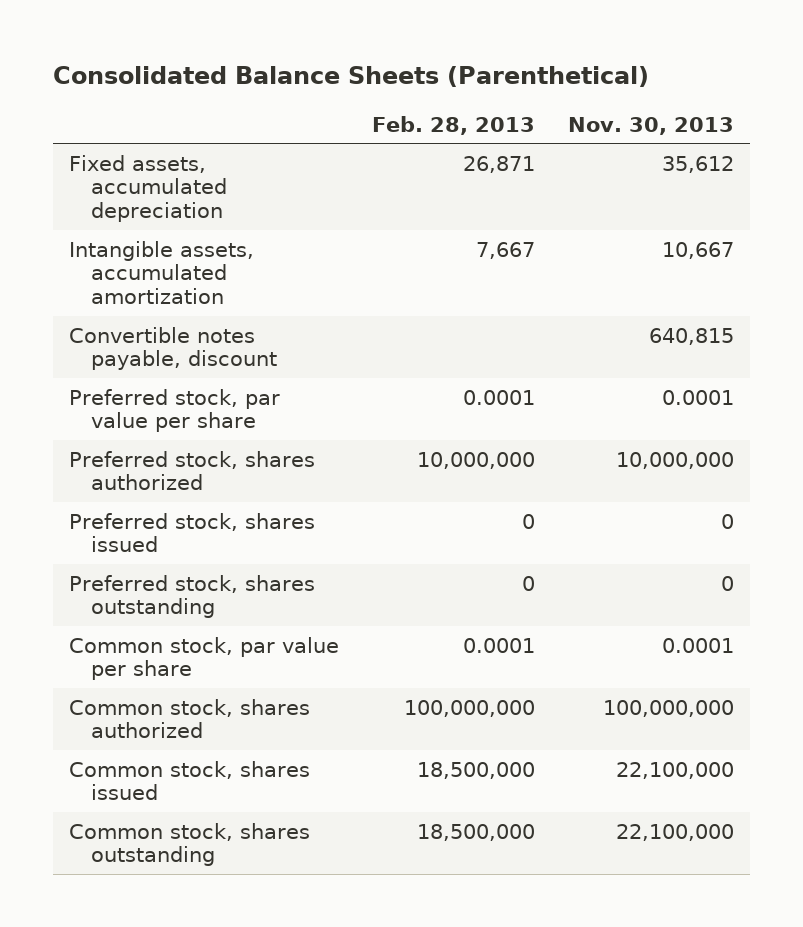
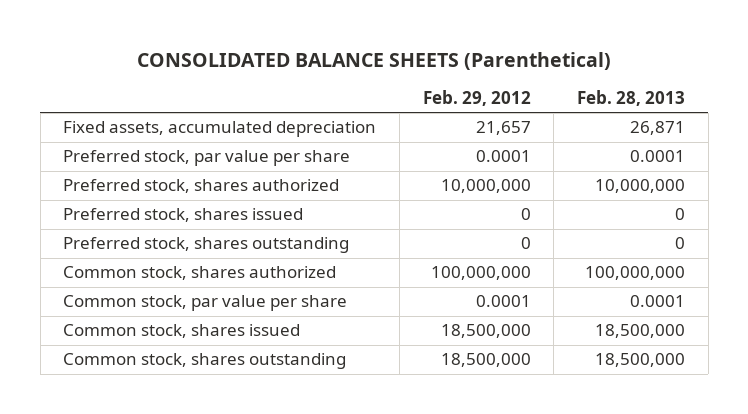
- Consolidated Balance Sheets (Parenthetical)
+ CONSOLIDATED BALANCE SHEETS (Parenthetical)
- | Feb. 28, 2013 | Nov. 30, 2013
+ | Feb. 29, 2012 | Feb. 28, 2013
- Intangible assets, accumulated amortization | 7,667 | 10,667
- Convertible notes payable, discount | | 640,815
moved down: Common stock, par value per share | 0.0001 | 0.0001

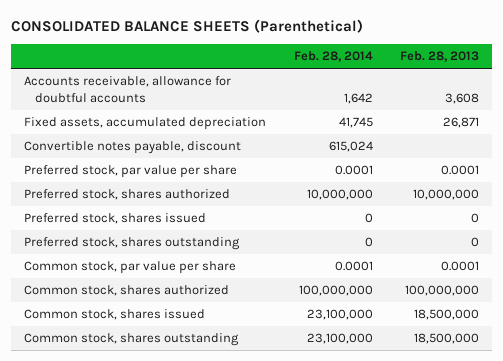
- | Feb. 29, 2012 | Feb. 28, 2013
+ | Feb. 28, 2014 | Feb. 28, 2013
+ Accounts receivable, allowance for doubtful accounts | 1,642 | 3,608
+ Convertible notes payable, discount | 615,024 |
moved down: Common stock, shares authorized | 100,000,000 | 100,000,000

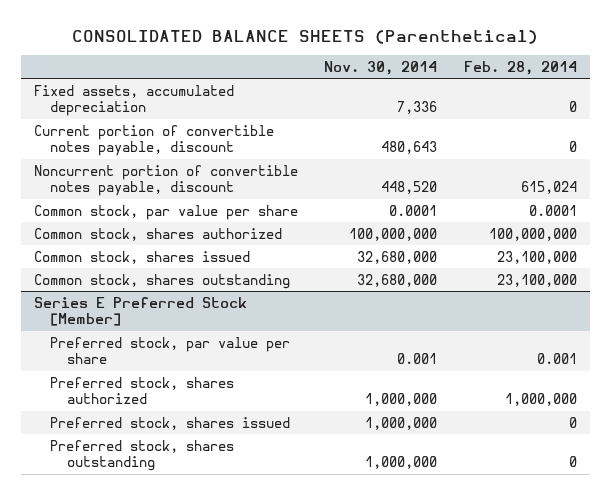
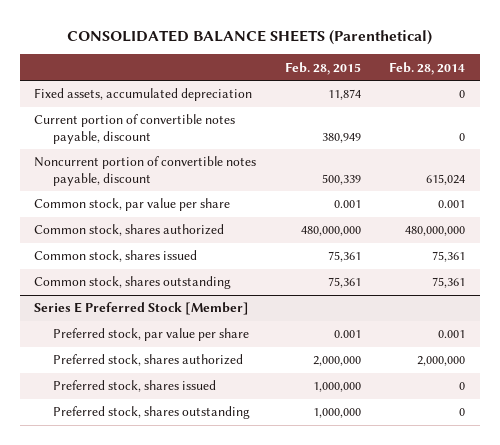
- | Nov. 30, 2014 | Feb. 28, 2014
+ | Feb. 28, 2015 | Feb. 28, 2014
- Common stock, par value per share | 0.0001 | 0.0001
- Common stock, shares authorized | 100,000,000 | 100,000,000
- Common stock, shares issued | 32,680,000 | 23,100,000
- Common stock, shares outstanding | 32,680,000 | 23,100,000
+ Common stock, par value per share | 0.001 | 0.001
+ Common stock, shares authorized | 480,000,000 | 480,000,000
+ Common stock, shares issued | 75,361 | 75,361
+ Common stock, shares outstanding | 75,361 | 75,361
@ Series E Preferred Stock [Member]
- Preferred stock, shares authorized | 1,000,000 | 1,000,000
+ Preferred stock, shares authorized | 2,000,000 | 2,000,000

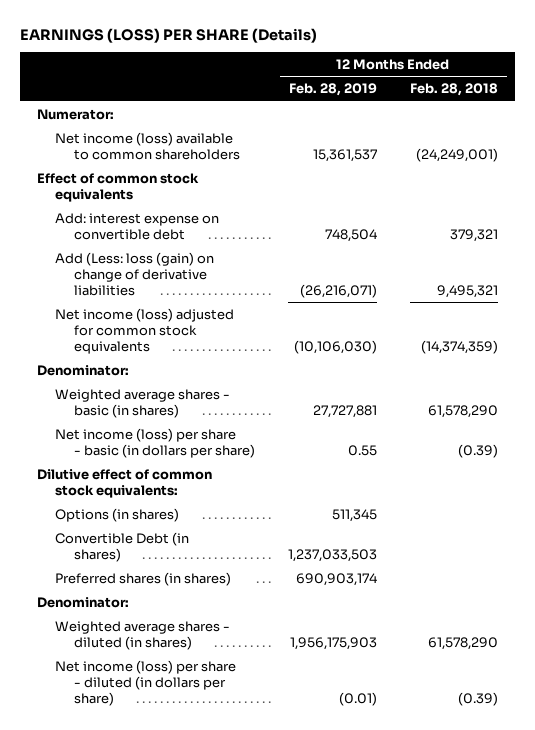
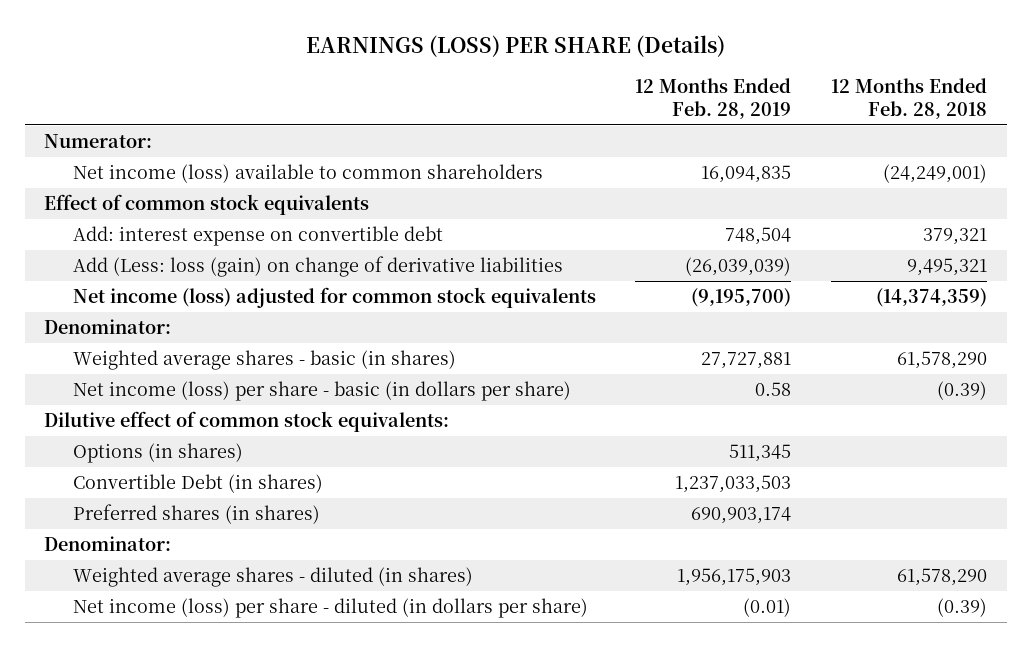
- Net income (loss) available to common shareholders | 15,361,537 | (24,249,001)
+ Net income (loss) available to common shareholders | 16,094,835 | (24,249,001)
- Add (Less: loss (gain) on change of derivative liabilities | (26,216,071) | 9,495,321
- Net income (loss) adjusted for common stock equivalents | (10,106,030) | (14,374,359)
+ Add (Less: loss (gain) on change of derivative liabilities | (26,039,039) | 9,495,321
+ Net income (loss) adjusted for common stock equivalents | (9,195,700) | (14,374,359)
- Net income (loss) per share - basic (in dollars per share) | 0.55 | (0.39)
+ Net income (loss) per share - basic (in dollars per share) | 0.58 | (0.39)

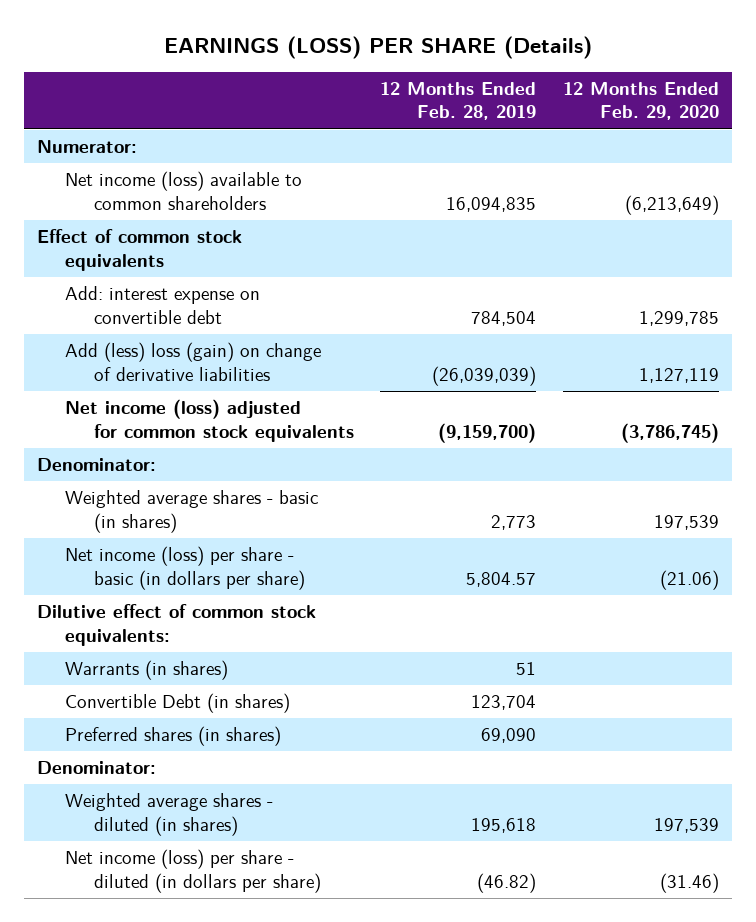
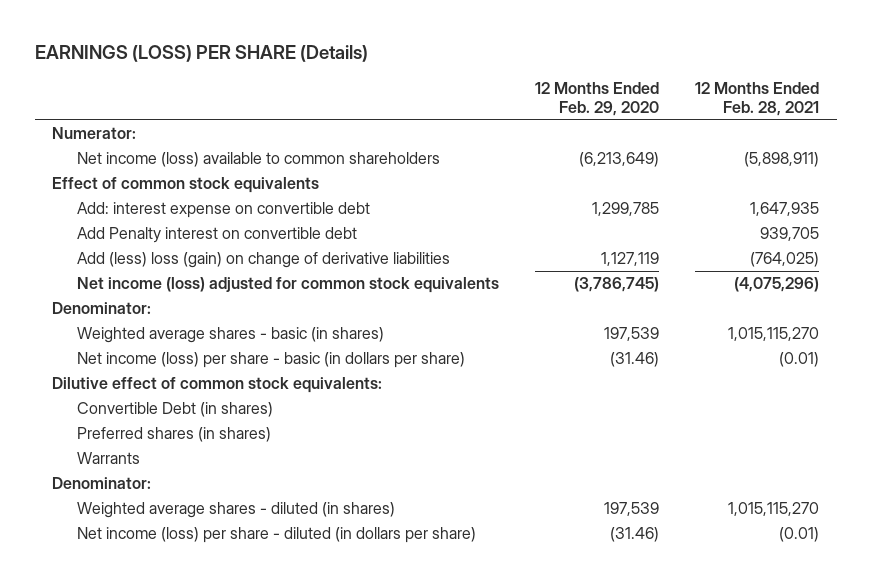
- | 12 Months Ended Feb. 28, 2019 | 12 Months Ended Feb. 29, 2020
+ | 12 Months Ended Feb. 29, 2020 | 12 Months Ended Feb. 28, 2021
+ Add Penalty interest on convertible debt | | 939,705
- Net income (loss) per share - basic (in dollars per share) | 5,804.57 | (21.06)
+ Net income (loss) per share - basic (in dollars per share) | (31.46) | (0.01)
- Warrants (in shares) | 51 |
+ Warrants

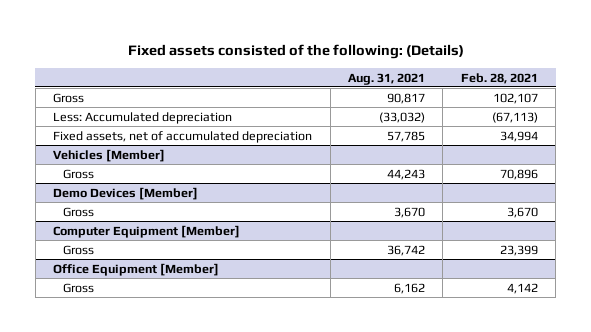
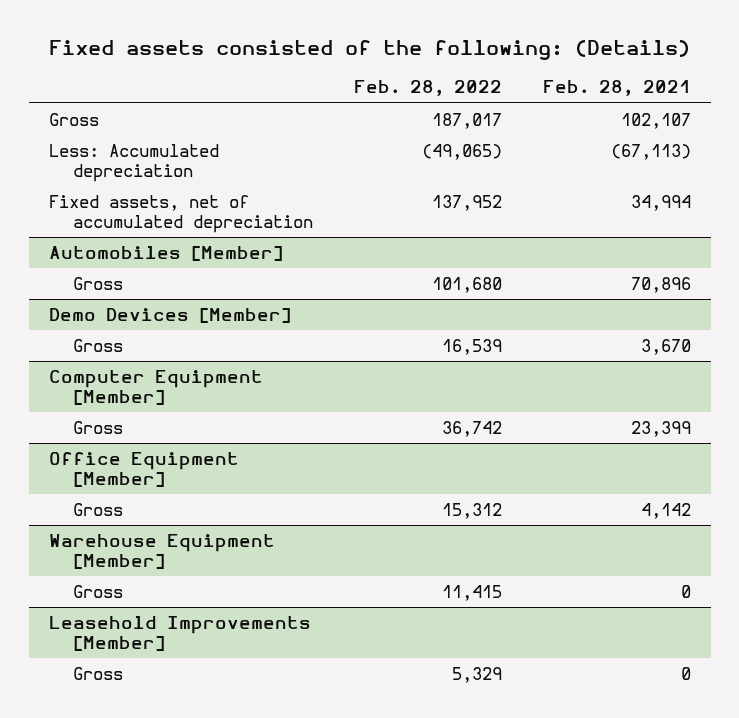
- | Aug. 31, 2021 | Feb. 28, 2021
+ | Feb. 28, 2022 | Feb. 28, 2021
- Vehicles [Member]
+ Automobiles [Member]
+ Warehouse Equipment [Member]
+ Gross | 11,415 | 0
+ Leasehold Improvements [Member]
+ Gross | 5,329 | 0

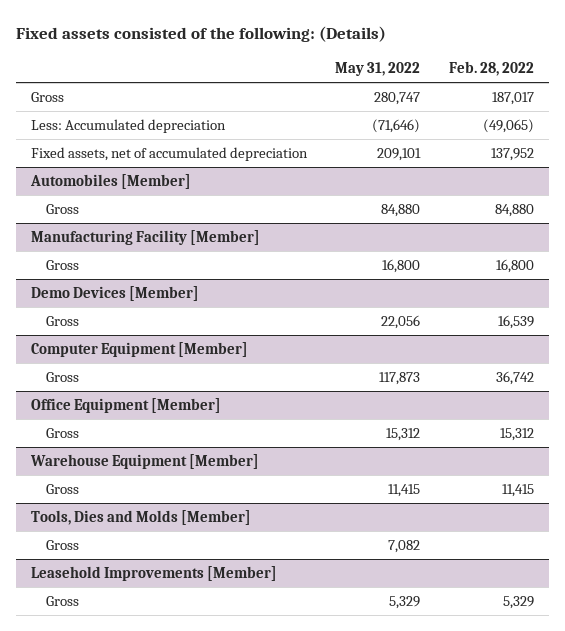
- | Feb. 28, 2022 | Feb. 28, 2021
+ | May 31, 2022 | Feb. 28, 2022
@ Automobiles [Member]
- Gross | 101,680 | 70,896
+ Gross | 84,880 | 84,880
+ Manufacturing Facility [Member]
+ Gross | 16,800 | 16,800
+ Tools, Dies and Molds [Member]
+ Gross | 7,082 |

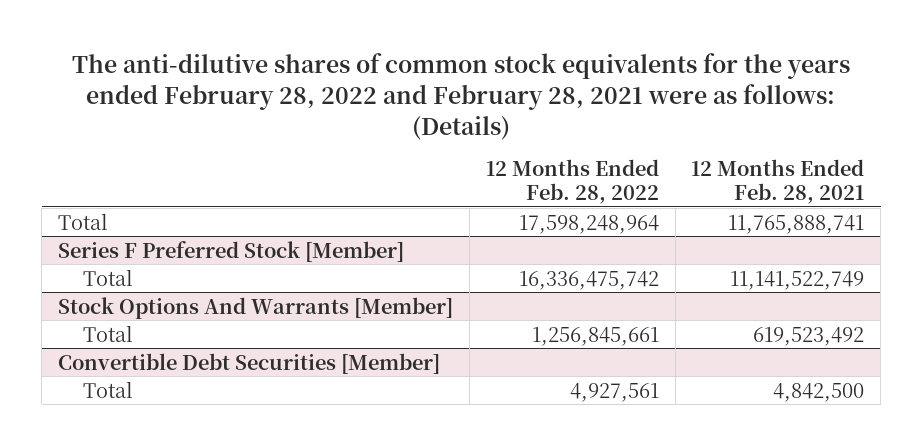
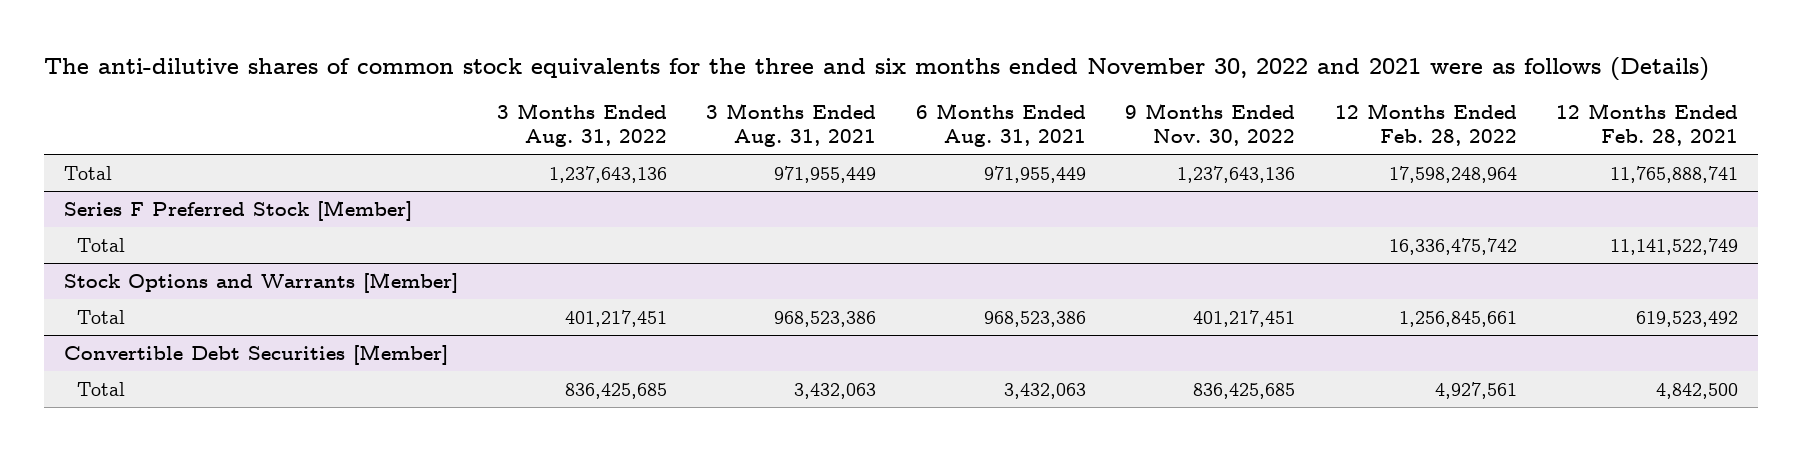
- The anti-dilutive shares of common stock equivalents for the years ended February 28, 2022 and February 28, 2021 were as follows: (Details)
+ The anti-dilutive shares of common stock equivalents for the three and six months ended November 30, 2022 and 2021 were as follows (Details)
- | 12 Months Ended Feb. 28, 2022 | 12 Months Ended Feb. 28, 2021
+ | 3 Months Ended Aug. 31, 2022 | 3 Months Ended Aug. 31, 2021 | 6 Months Ended Aug. 31, 2021 | 9 Months Ended Nov. 30, 2022 | 12 Months Ended Feb. 28, 2022 | 12 Months Ended Feb. 28, 2021
- Stock Options And Warrants [Member]
+ Stock Options and Warrants [Member]

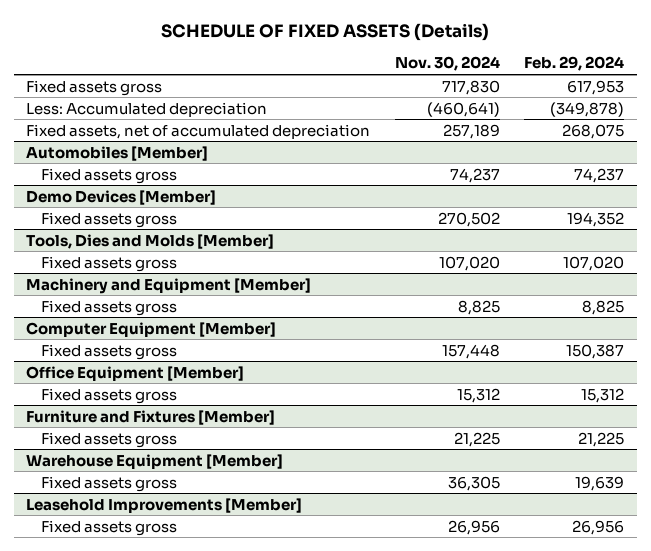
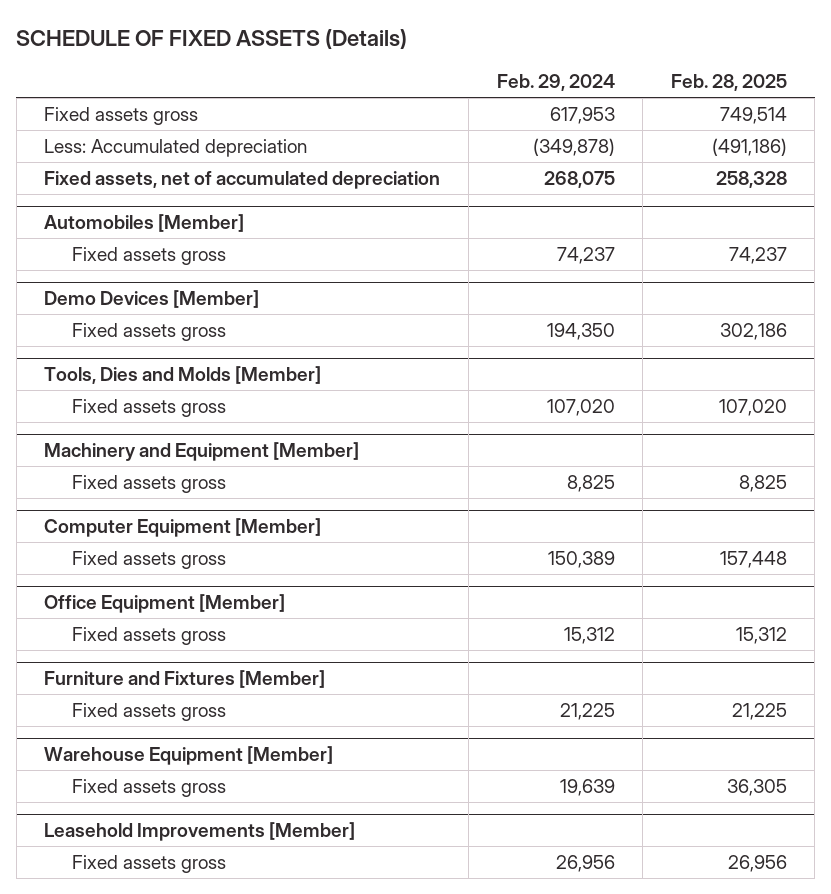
- | Nov. 30, 2024 | Feb. 29, 2024
+ | Feb. 29, 2024 | Feb. 28, 2025
@ Demo Devices [Member]
- Fixed assets gross | 270,502 | 194,352
+ Fixed assets gross | 194,350 | 302,186
@ Computer Equipment [Member]
- Fixed assets gross | 157,448 | 150,387
+ Fixed assets gross | 150,389 | 157,448

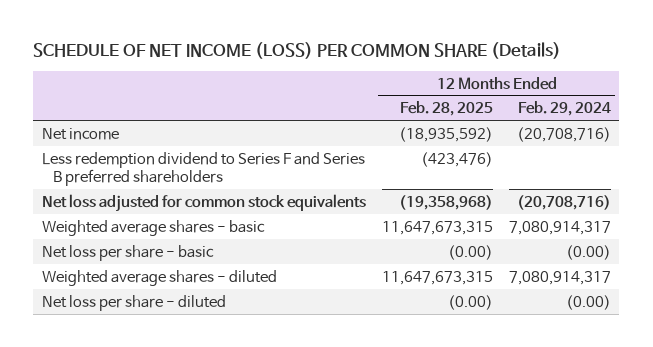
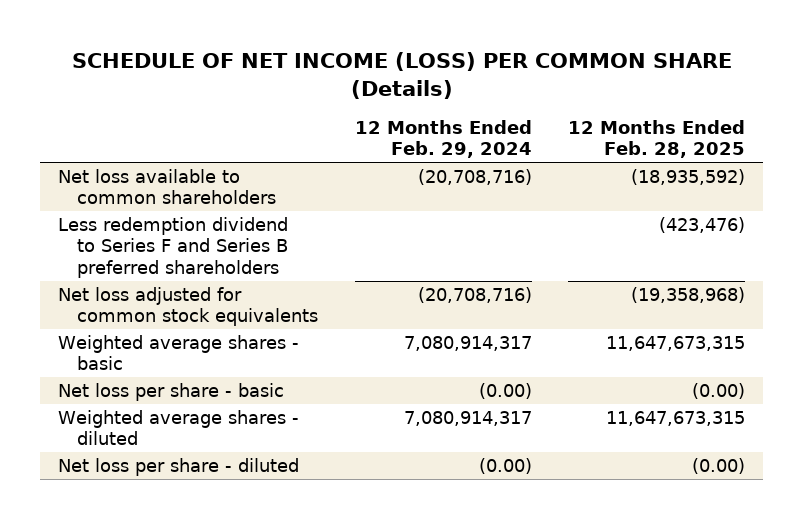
- | 12 Months Ended Feb. 28, 2025 | 12 Months Ended Feb. 29, 2024
+ | 12 Months Ended Feb. 29, 2024 | 12 Months Ended Feb. 28, 2025
- Net income | (18,935,592) | (20,708,716)
+ Net loss available to common shareholders | (20,708,716) | (18,935,592)

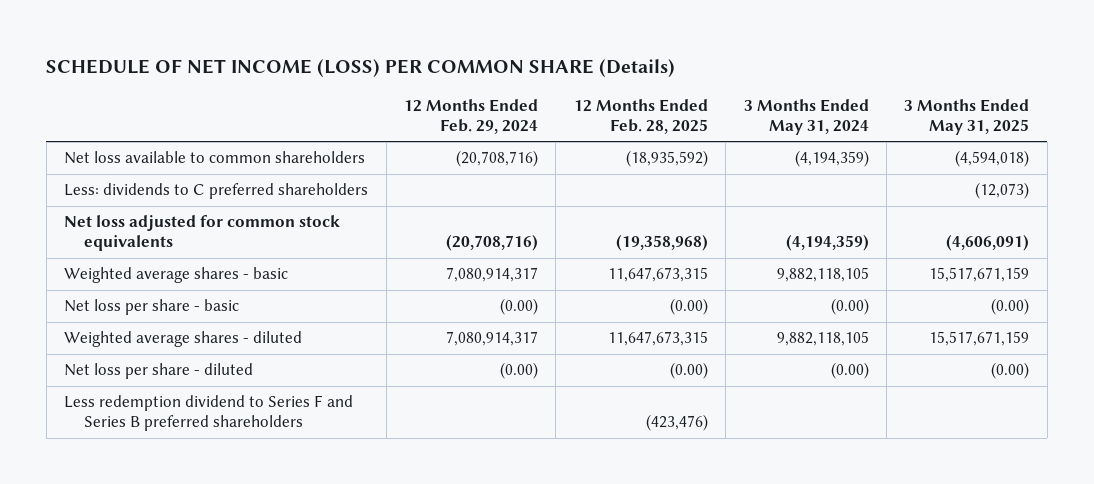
- | 12 Months Ended Feb. 29, 2024 | 12 Months Ended Feb. 28, 2025
+ | 12 Months Ended Feb. 29, 2024 | 12 Months Ended Feb. 28, 2025 | 3 Months Ended May 31, 2024 | 3 Months Ended May 31, 2025
+ Less: dividends to C preferred shareholders | | | | (12,073)
moved down: Less redemption dividend to Series F and Series B preferred shareholders | | (423,476) | |

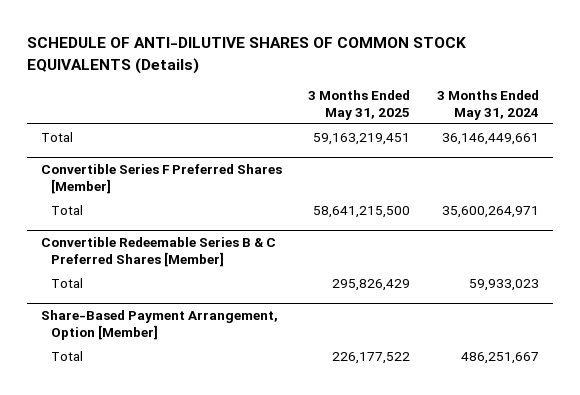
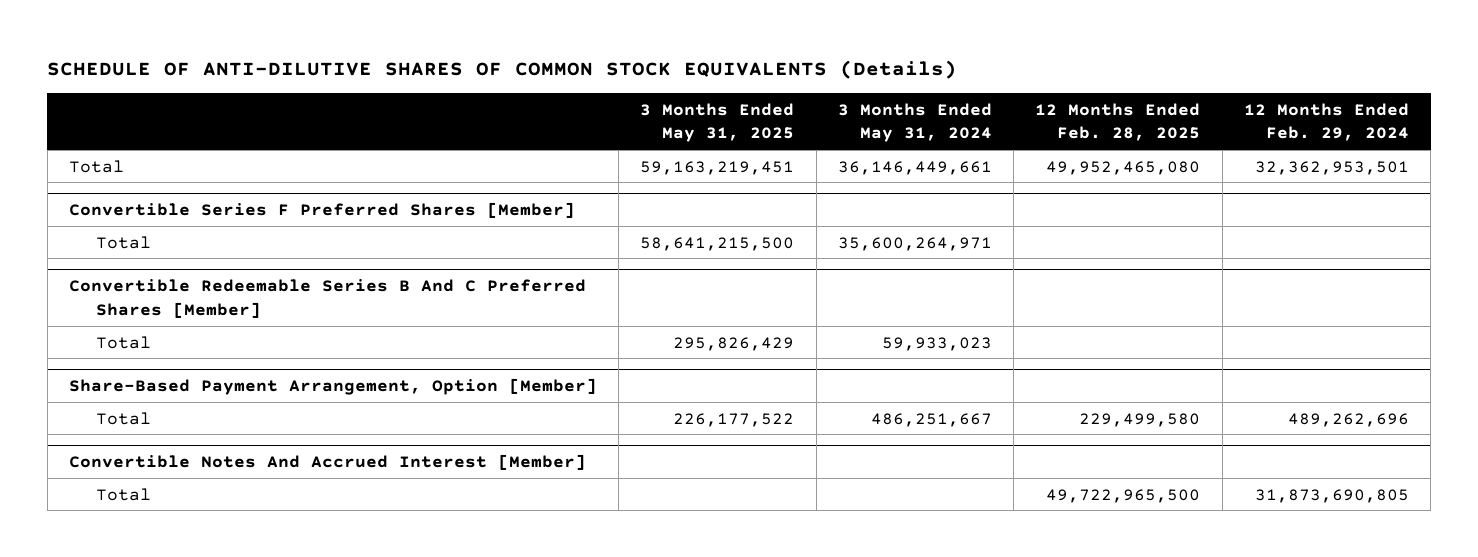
- | 3 Months Ended May 31, 2025 | 3 Months Ended May 31, 2024
+ | 3 Months Ended May 31, 2025 | 3 Months Ended May 31, 2024 | 12 Months Ended Feb. 28, 2025 | 12 Months Ended Feb. 29, 2024
- Convertible Redeemable Series B & C Preferred Shares [Member]
+ Convertible Redeemable Series B And C Preferred Shares [Member]
+ Convertible Notes And Accrued Interest [Member]
+ Total | | | 49,722,965,500 | 31,873,690,805

